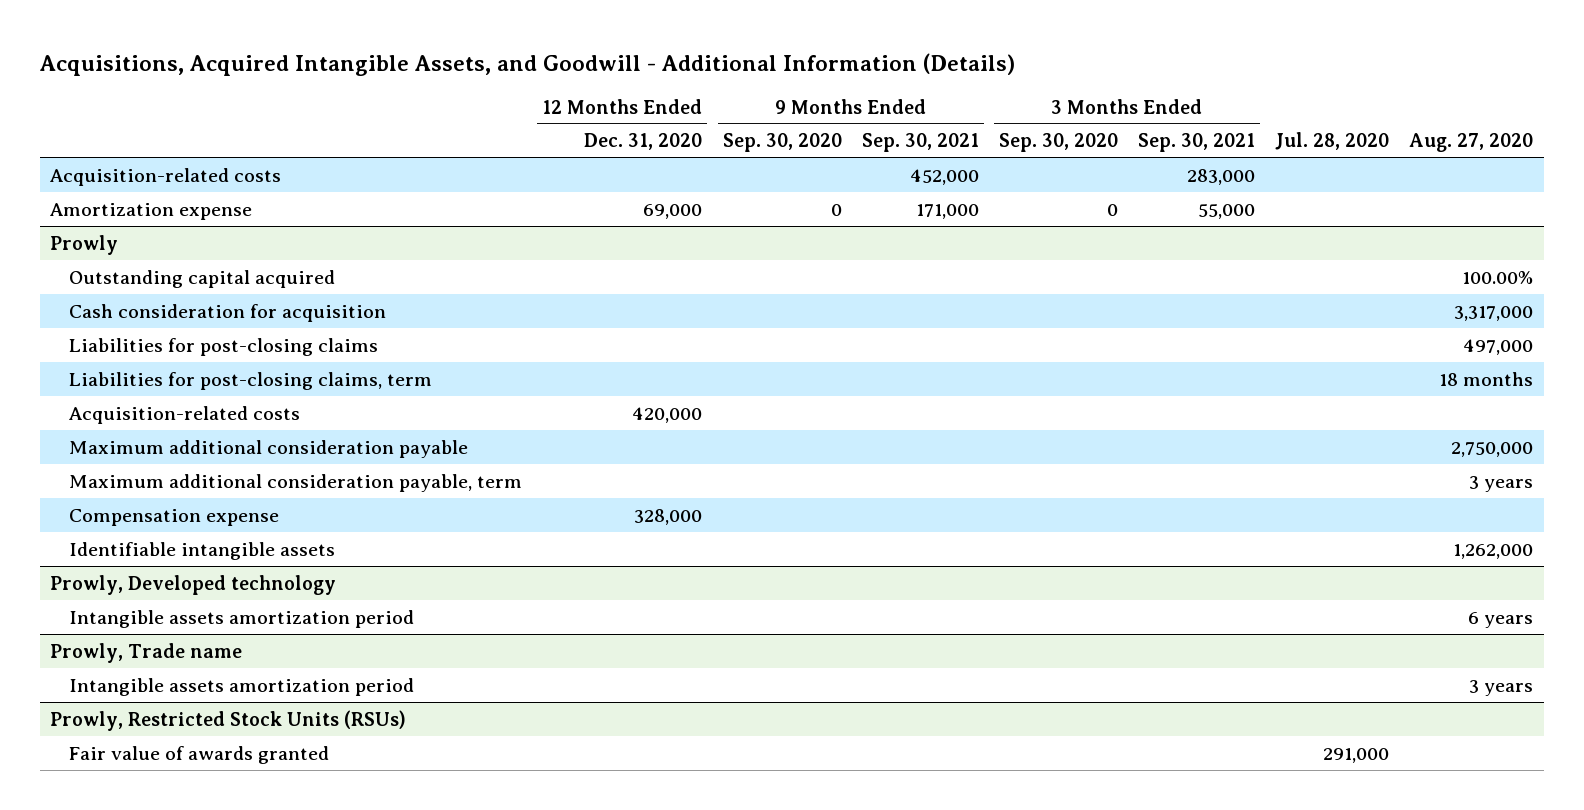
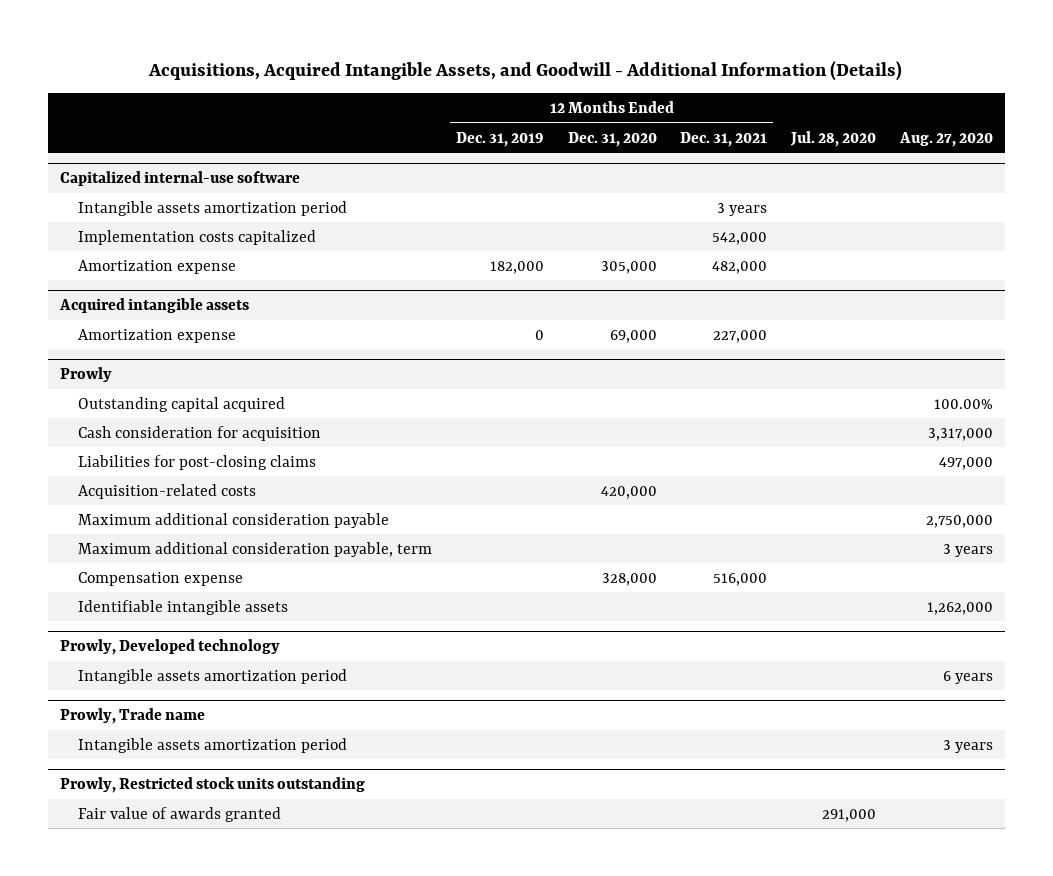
- | 12 Months Ended Dec. 31, 2020 | 9 Months Ended Sep. 30, 2020 | 9 Months Ended Sep. 30, 2021 | 3 Months Ended Sep. 30, 2020 | 3 Months Ended Sep. 30, 2021 | Jul. 28, 2020 | Aug. 27, 2020
+ | 12 Months Ended Dec. 31, 2019 | 12 Months Ended Dec. 31, 2020 | 12 Months Ended Dec. 31, 2021 | Jul. 28, 2020 | Aug. 27, 2020
- Acquisition-related costs | | | 452,000 | | 283,000 | |
+ Capitalized internal-use software
+ Intangible assets amortization period | | | 3 years | |
+ Implementation costs capitalized | | | 542,000 | |
+ Amortization expense | 182,000 | 305,000 | 482,000 | |
+ Acquired intangible assets
@ Prowly
- Liabilities for post-closing claims, term | | | | | | | 18 months
- Prowly, Restricted Stock Units (RSUs)
+ Prowly, Restricted stock units outstanding

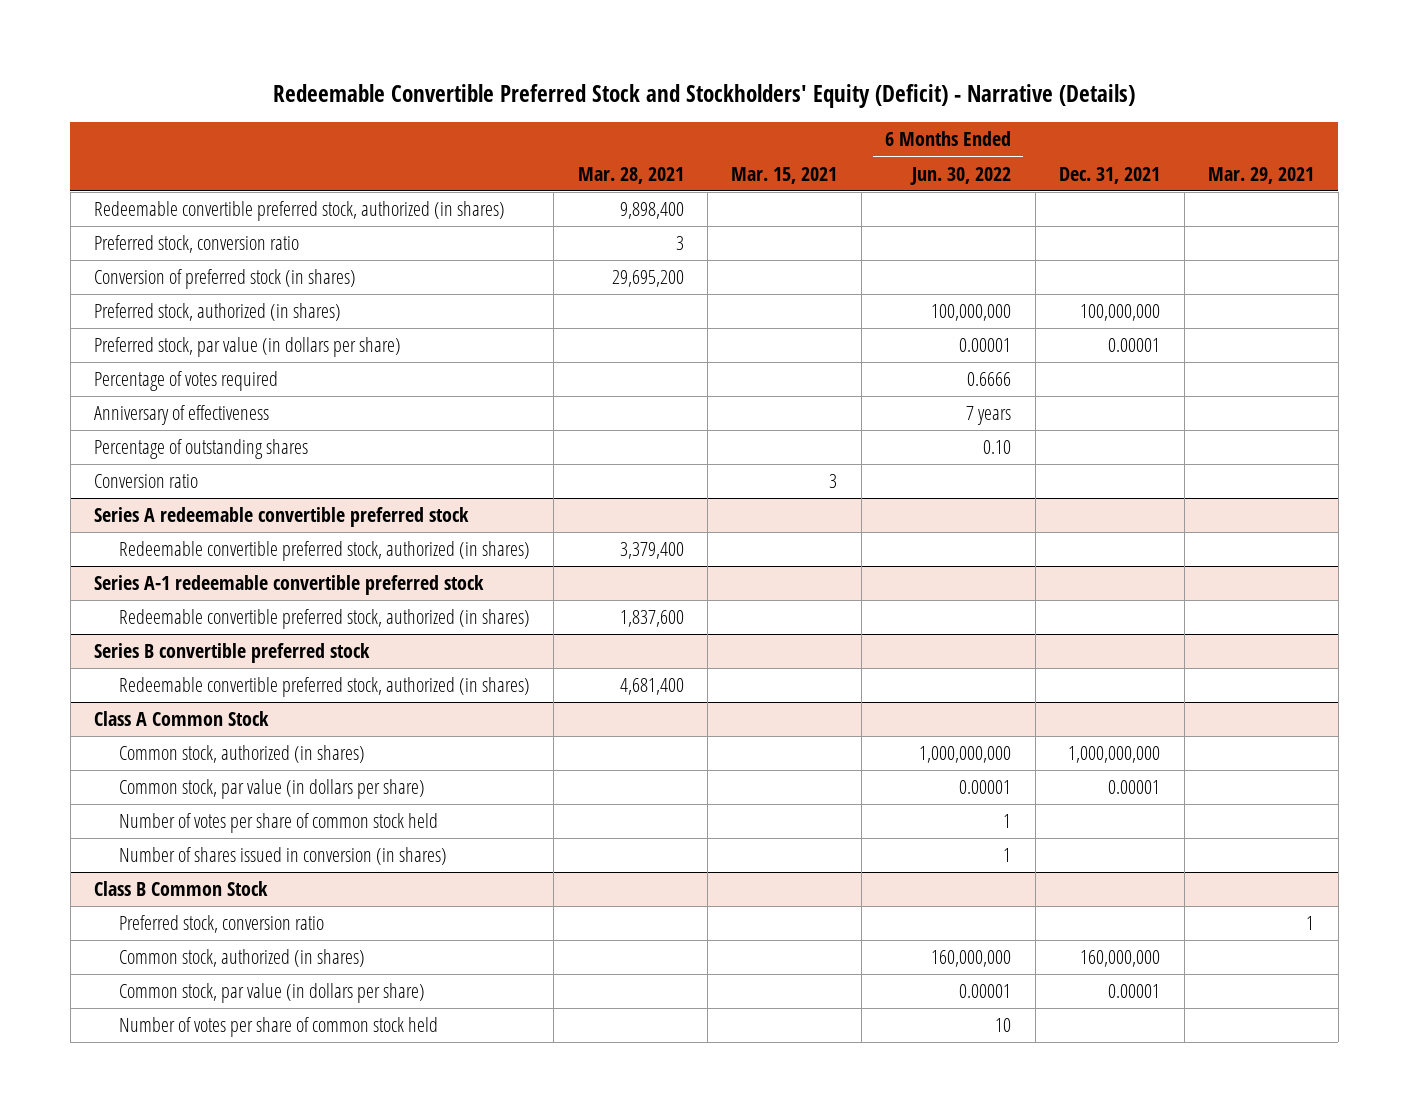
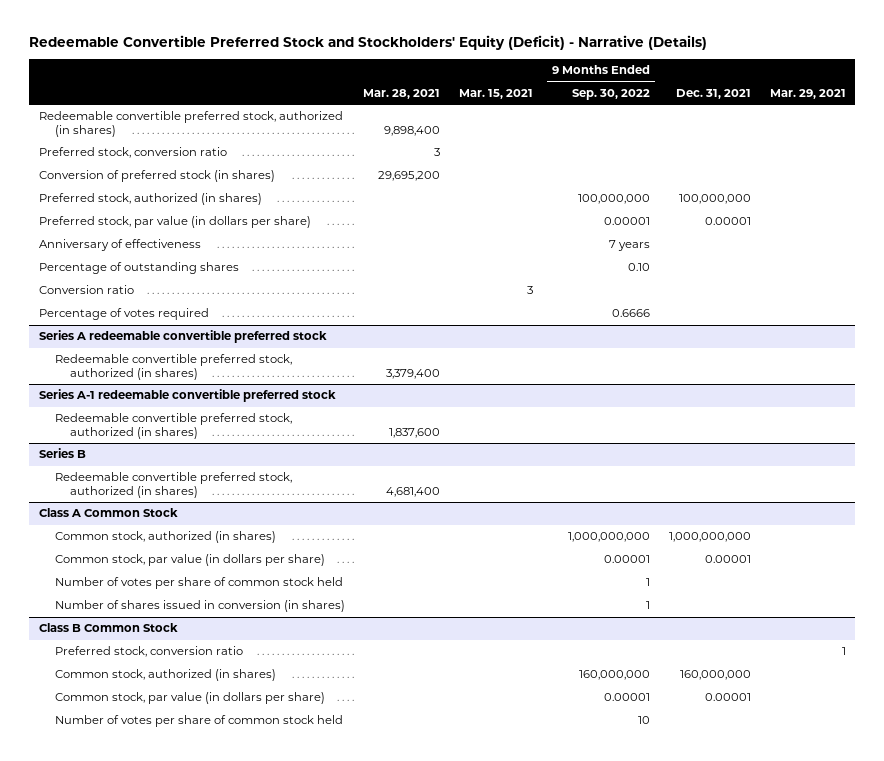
- | Mar. 28, 2021 | Mar. 15, 2021 | 6 Months Ended Jun. 30, 2022 | Dec. 31, 2021 | Mar. 29, 2021
+ | Mar. 28, 2021 | Mar. 15, 2021 | 9 Months Ended Sep. 30, 2022 | Dec. 31, 2021 | Mar. 29, 2021
moved down: Percentage of votes required | | | 0.6666 | |
- Series B convertible preferred stock
+ Series B

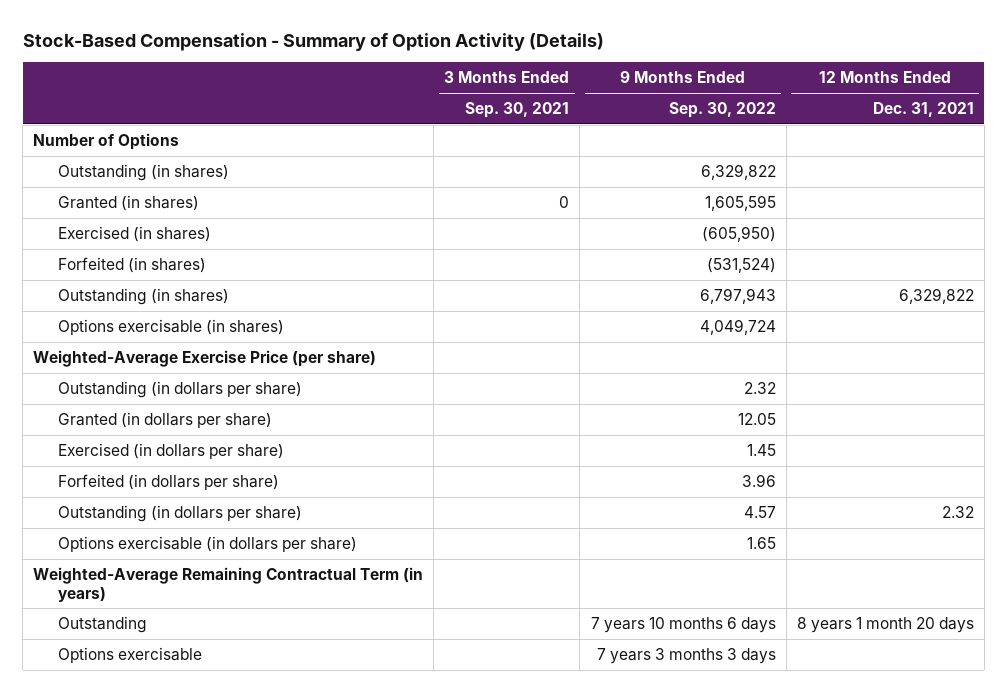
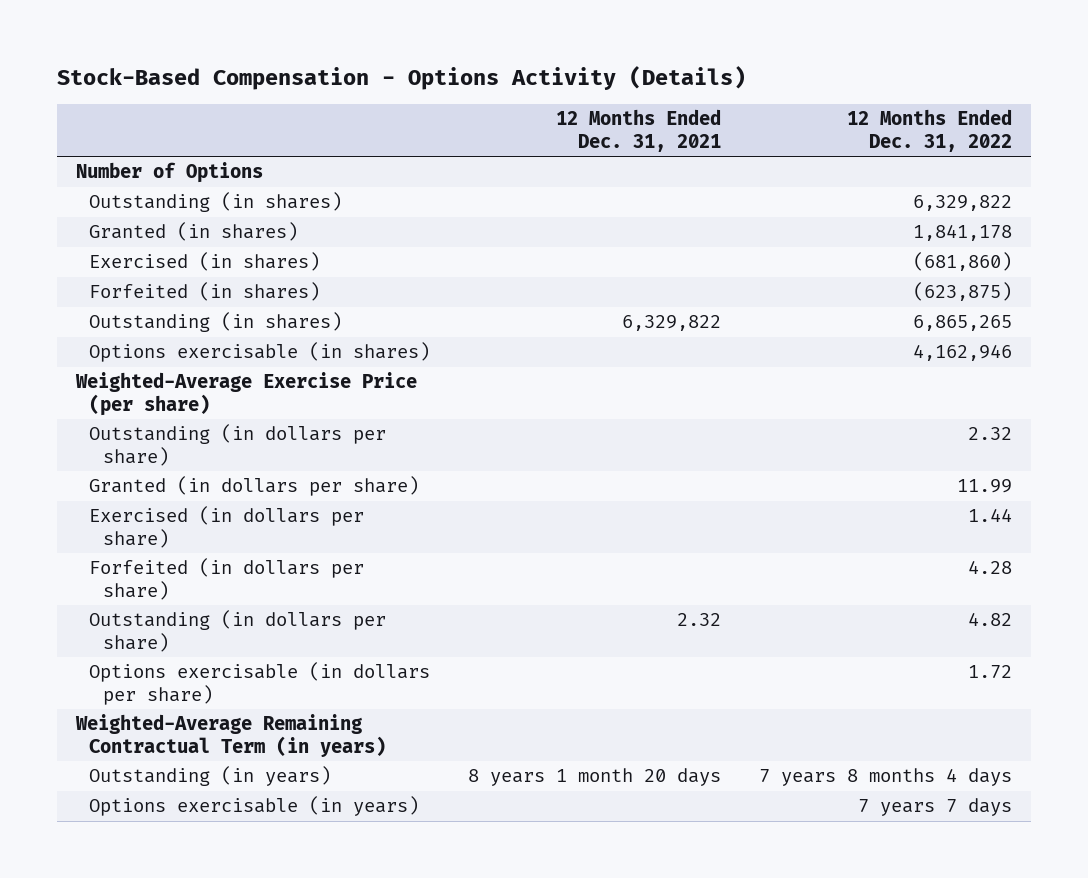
- Stock-Based Compensation - Summary of Option Activity (Details)
+ Stock-Based Compensation - Options Activity (Details)
- | 3 Months Ended Sep. 30, 2021 | 9 Months Ended Sep. 30, 2022 | 12 Months Ended Dec. 31, 2021
+ | 12 Months Ended Dec. 31, 2021 | 12 Months Ended Dec. 31, 2022
- Outstanding | | 7 years 10 months 6 days | 8 years 1 month 20 days
- Options exercisable | | 7 years 3 months 3 days |
+ Outstanding (in years) | 8 years 1 month 20 days | 7 years 8 months 4 days
+ Options exercisable (in years) | | 7 years 7 days

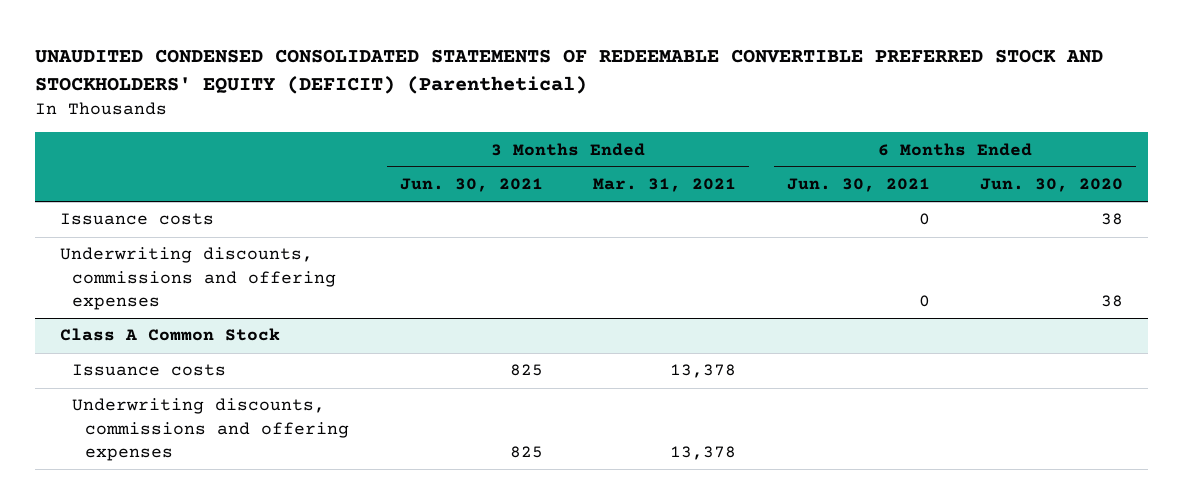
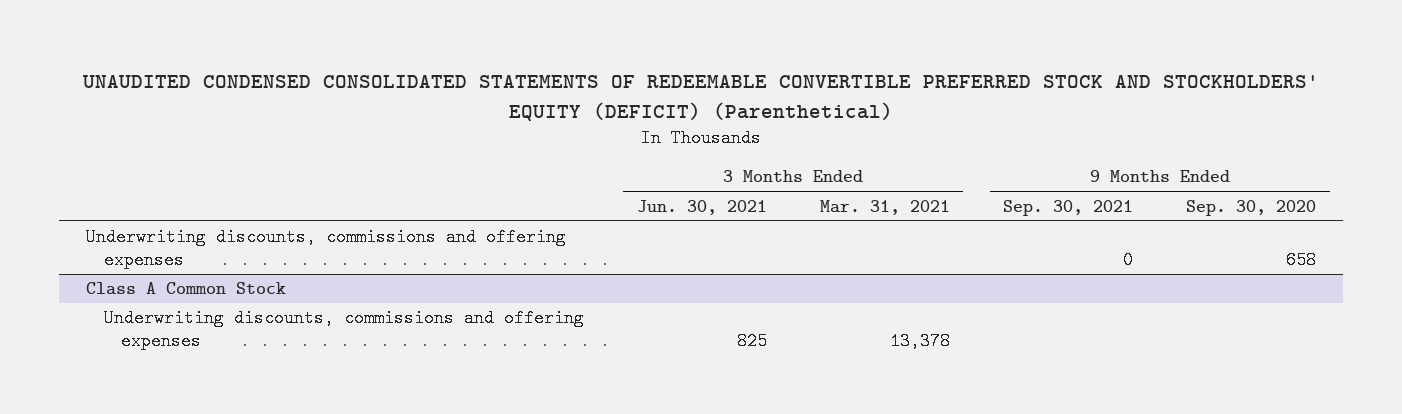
- | 3 Months Ended Jun. 30, 2021 | 3 Months Ended Mar. 31, 2021 | 6 Months Ended Jun. 30, 2021 | 6 Months Ended Jun. 30, 2020
+ | 3 Months Ended Jun. 30, 2021 | 3 Months Ended Mar. 31, 2021 | 9 Months Ended Sep. 30, 2021 | 9 Months Ended Sep. 30, 2020
- Issuance costs | | | 0 | 38
@ Class A Common Stock
- Issuance costs | 825 | 13,378 | |

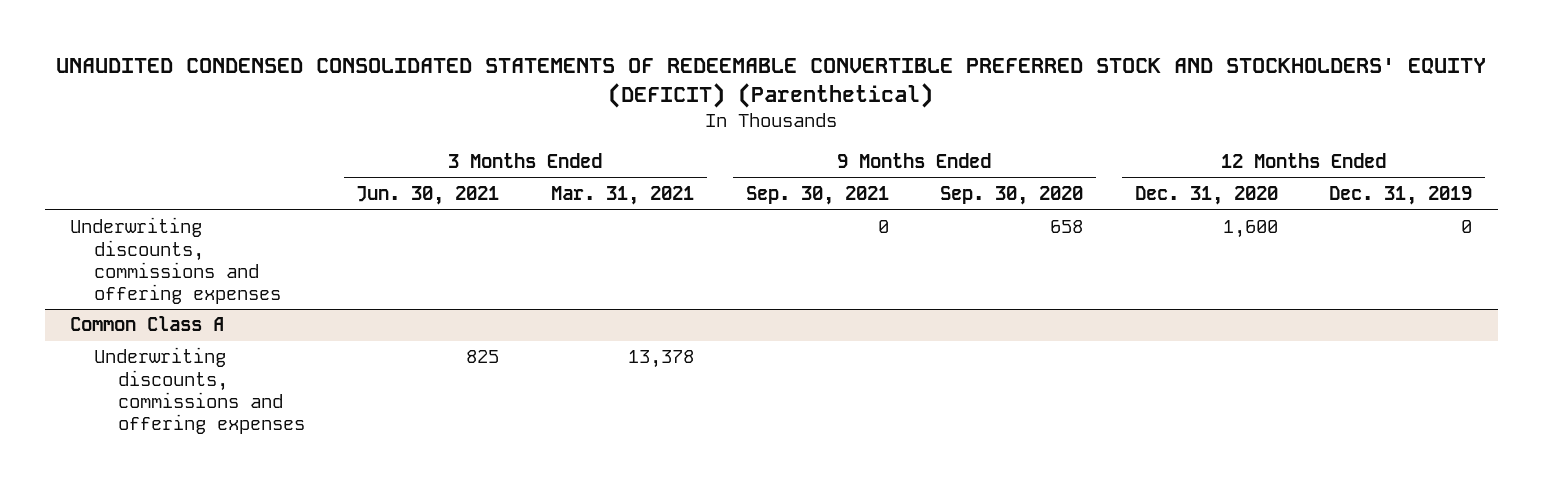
- | 3 Months Ended Jun. 30, 2021 | 3 Months Ended Mar. 31, 2021 | 9 Months Ended Sep. 30, 2021 | 9 Months Ended Sep. 30, 2020
+ | 3 Months Ended Jun. 30, 2021 | 3 Months Ended Mar. 31, 2021 | 9 Months Ended Sep. 30, 2021 | 9 Months Ended Sep. 30, 2020 | 12 Months Ended Dec. 31, 2020 | 12 Months Ended Dec. 31, 2019
- Class A Common Stock
+ Common Class A

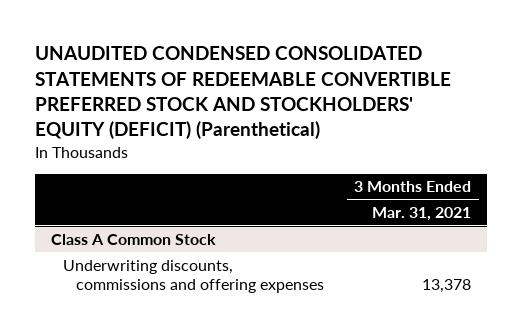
- | 3 Months Ended Jun. 30, 2021 | 3 Months Ended Mar. 31, 2021 | 9 Months Ended Sep. 30, 2021 | 9 Months Ended Sep. 30, 2020 | 12 Months Ended Dec. 31, 2020 | 12 Months Ended Dec. 31, 2019
+ | 3 Months Ended Mar. 31, 2021
- Underwriting discounts, commissions and offering expenses | | | 0 | 658 | 1,600 | 0
- Common Class A
+ Class A Common Stock

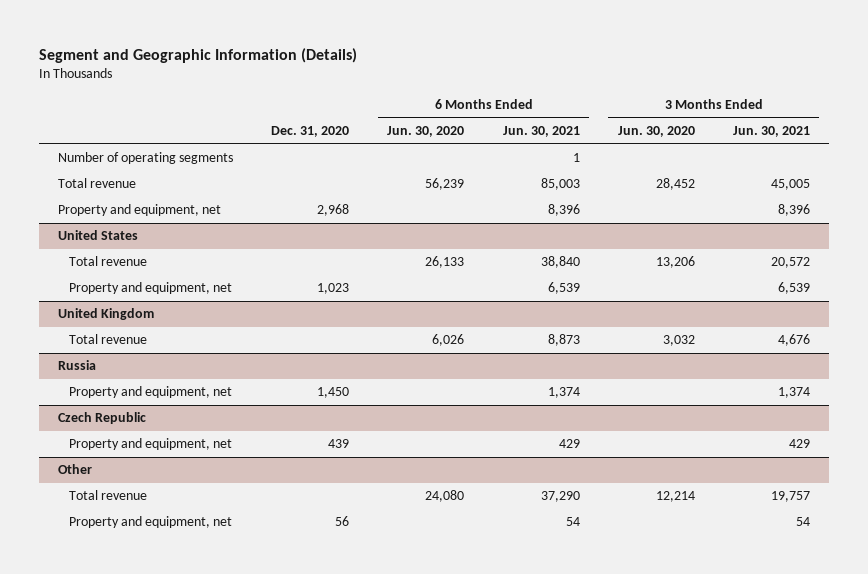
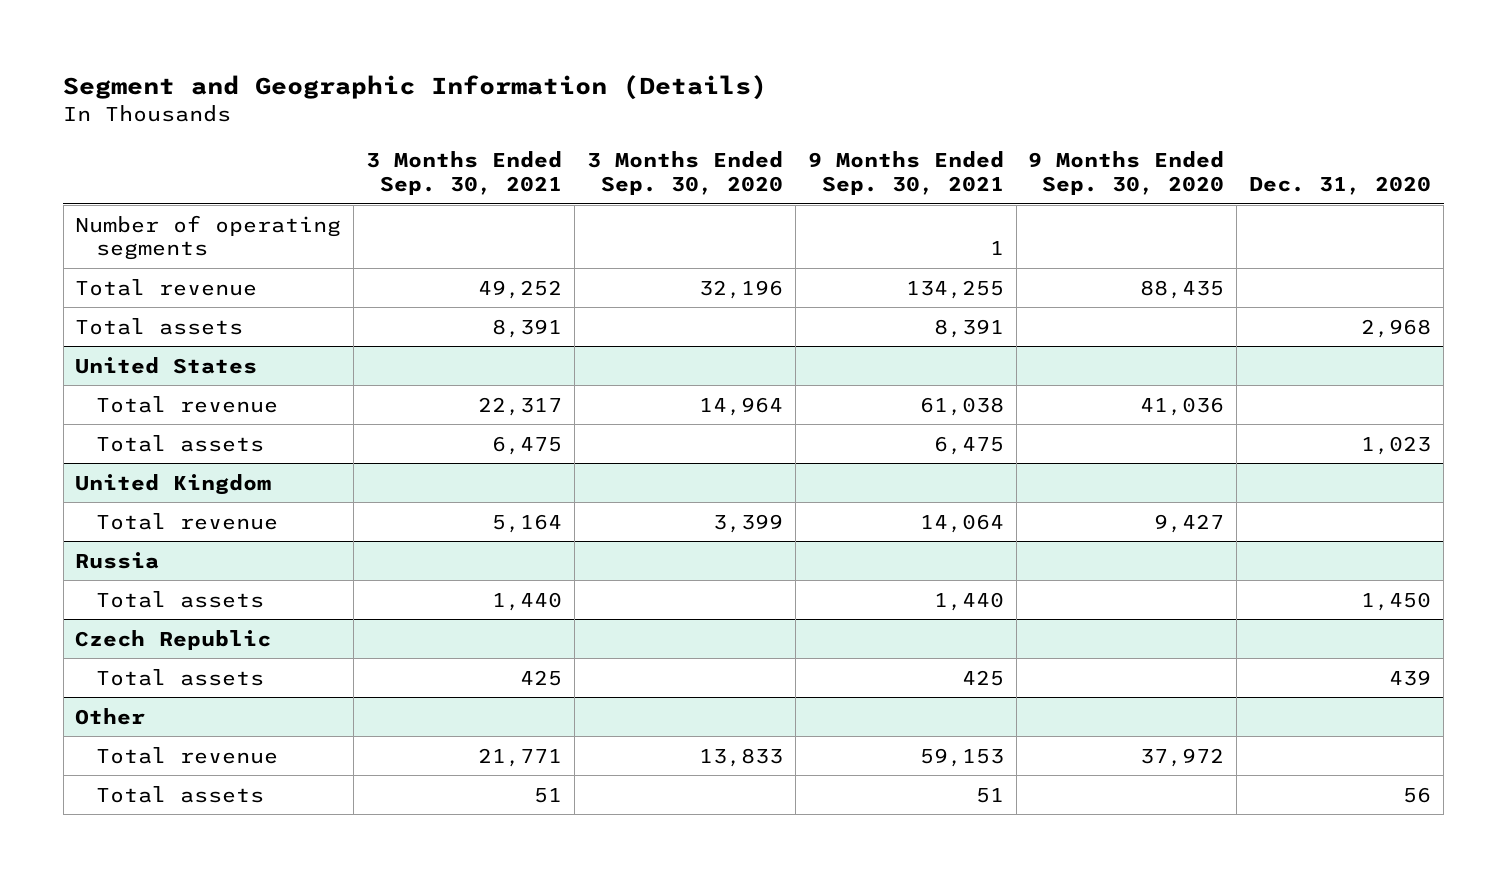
- | Dec. 31, 2020 | 6 Months Ended Jun. 30, 2020 | 6 Months Ended Jun. 30, 2021 | 3 Months Ended Jun. 30, 2020 | 3 Months Ended Jun. 30, 2021
+ | 3 Months Ended Sep. 30, 2021 | 3 Months Ended Sep. 30, 2020 | 9 Months Ended Sep. 30, 2021 | 9 Months Ended Sep. 30, 2020 | Dec. 31, 2020
- Property and equipment, net | 2,968 | | 8,396 | | 8,396
+ Total assets | 8,391 | | 8,391 | | 2,968
@ United States
- Property and equipment, net | 1,023 | | 6,539 | | 6,539
+ Total assets | 6,475 | | 6,475 | | 1,023
@ Russia
- Property and equipment, net | 1,450 | | 1,374 | | 1,374
+ Total assets | 1,440 | | 1,440 | | 1,450
@ Czech Republic
- Property and equipment, net | 439 | | 429 | | 429
+ Total assets | 425 | | 425 | | 439
@ Other
- Property and equipment, net | 56 | | 54 | | 54
+ Total assets | 51 | | 51 | | 56

